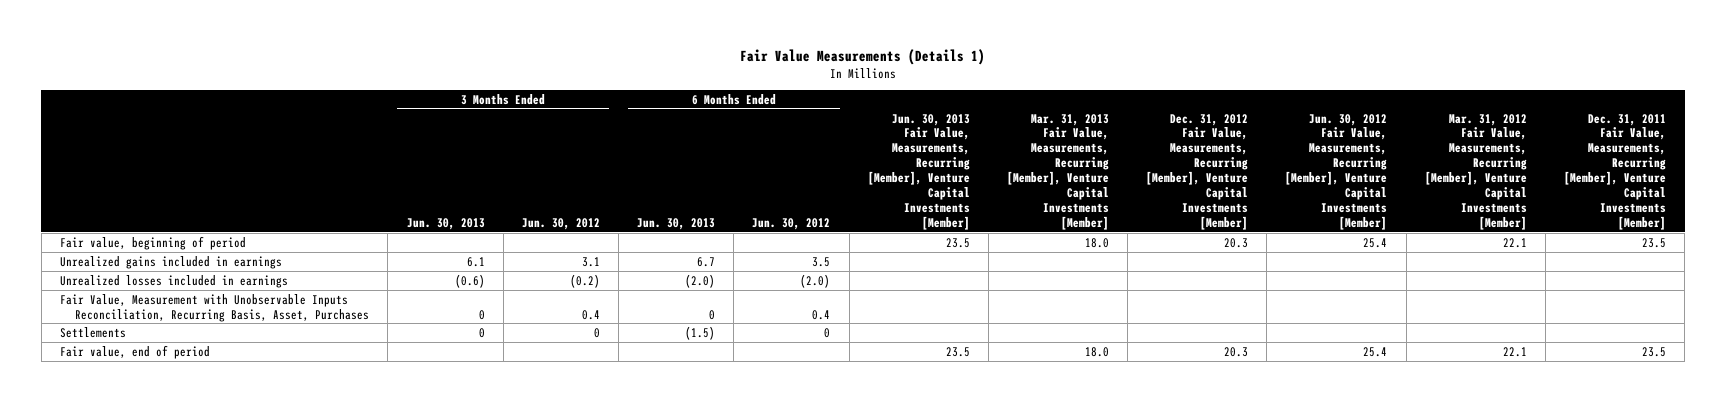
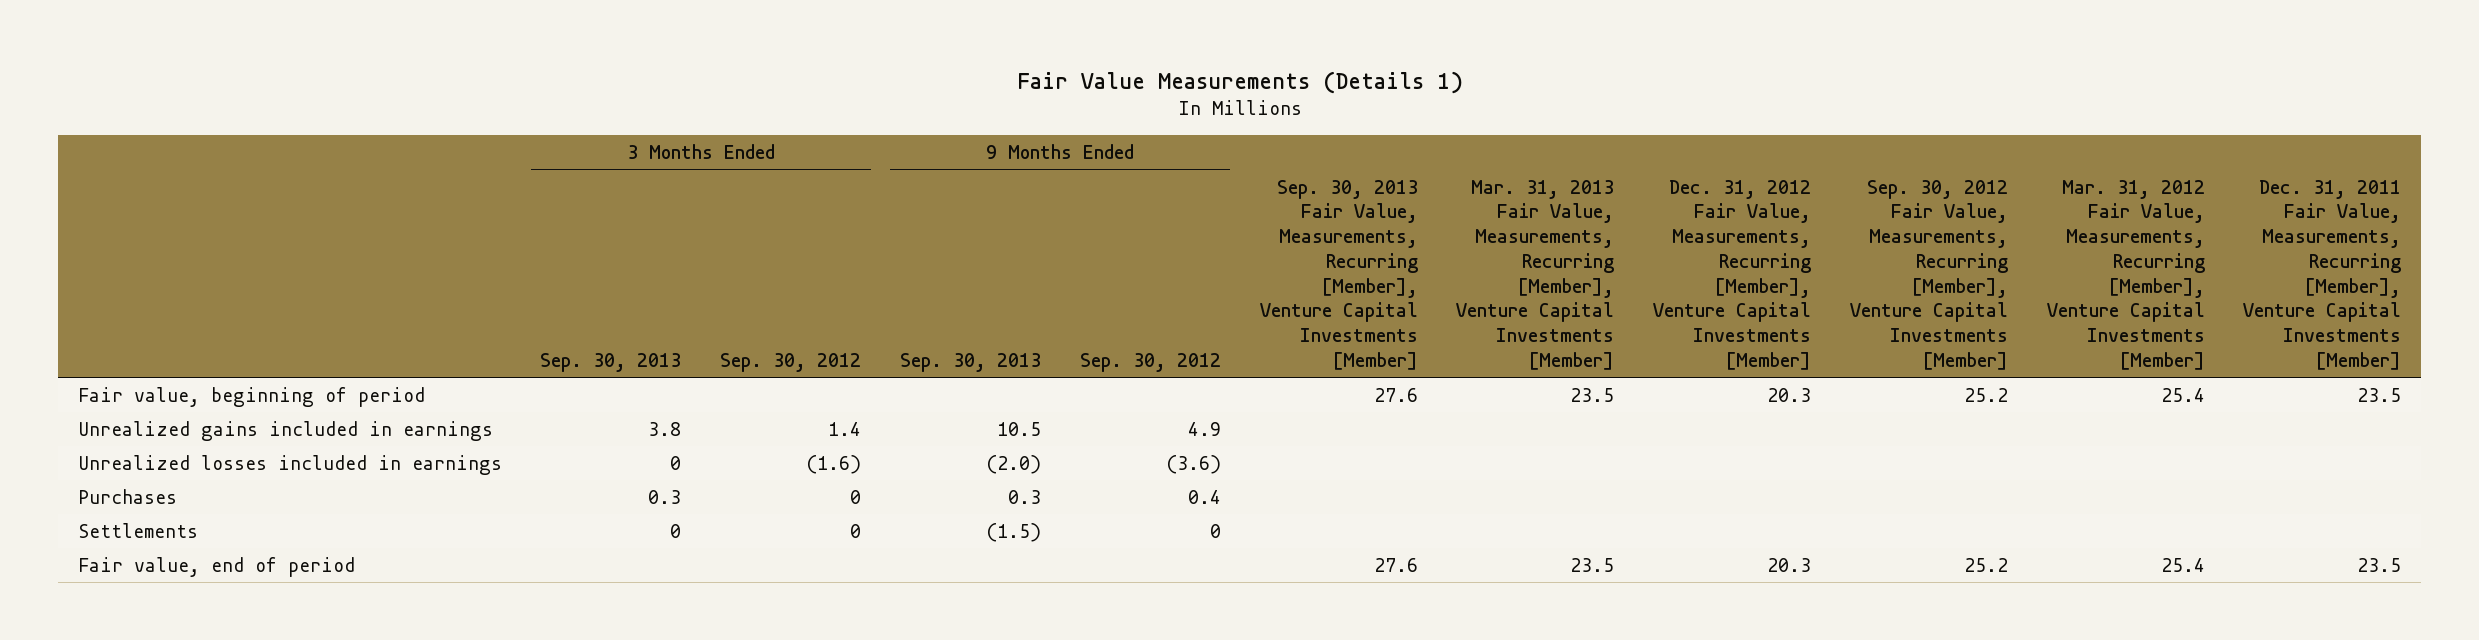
- | 3 Months Ended Jun. 30, 2013 | 3 Months Ended Jun. 30, 2012 | 6 Months Ended Jun. 30, 2013 | 6 Months Ended Jun. 30, 2012 | Jun. 30, 2013 Fair Value, Measurements, Recurring [Member], Venture Capital Investments [Member] | Mar. 31, 2013 Fair Value, Measurements, Recurring [Member], Venture Capital Investments [Member] | Dec. 31, 2012 Fair Value, Measurements, Recurring [Member], Venture Capital Investments [Member] | Jun. 30, 2012 Fair Value, Measurements, Recurring [Member], Venture Capital Investments [Member] | Mar. 31, 2012 Fair Value, Measurements, Recurring [Member], Venture Capital Investments [Member] | Dec. 31, 2011 Fair Value, Measurements, Recurring [Member], Venture Capital Investments [Member]
+ | 3 Months Ended Sep. 30, 2013 | 3 Months Ended Sep. 30, 2012 | 9 Months Ended Sep. 30, 2013 | 9 Months Ended Sep. 30, 2012 | Sep. 30, 2013 Fair Value, Measurements, Recurring [Member], Venture Capital Investments [Member] | Mar. 31, 2013 Fair Value, Measurements, Recurring [Member], Venture Capital Investments [Member] | Dec. 31, 2012 Fair Value, Measurements, Recurring [Member], Venture Capital Investments [Member] | Sep. 30, 2012 Fair Value, Measurements, Recurring [Member], Venture Capital Investments [Member] | Mar. 31, 2012 Fair Value, Measurements, Recurring [Member], Venture Capital Investments [Member] | Dec. 31, 2011 Fair Value, Measurements, Recurring [Member], Venture Capital Investments [Member]
- Fair value, beginning of period | | | | | 23.5 | 18.0 | 20.3 | 25.4 | 22.1 | 23.5
+ Fair value, beginning of period | | | | | 27.6 | 23.5 | 20.3 | 25.2 | 25.4 | 23.5
- Fair Value, Measurement with Unobservable Inputs Reconciliation, Recurring Basis, Asset, Purchases | 0 | 0.4 | 0 | 0.4 | | | | | |
+ Purchases | 0.3 | 0 | 0.3 | 0.4 | | | | | |
- Fair value, end of period | | | | | 23.5 | 18.0 | 20.3 | 25.4 | 22.1 | 23.5
+ Fair value, end of period | | | | | 27.6 | 23.5 | 20.3 | 25.2 | 25.4 | 23.5

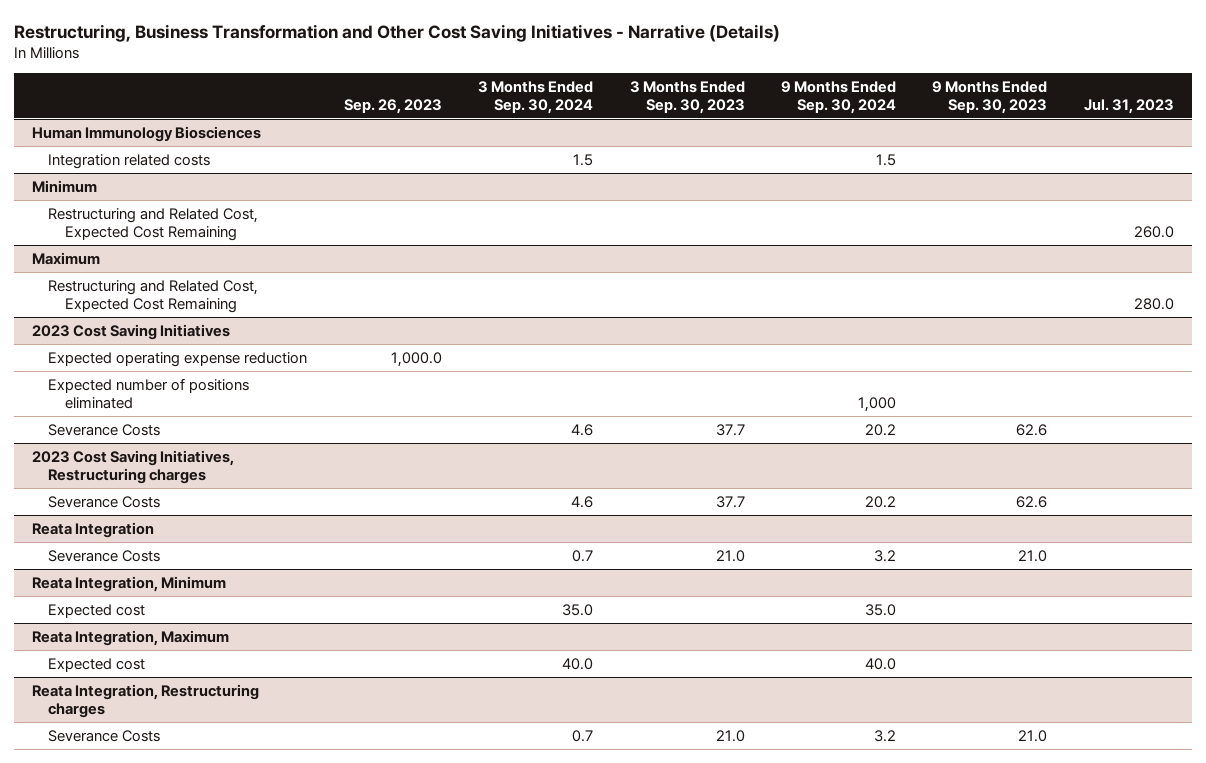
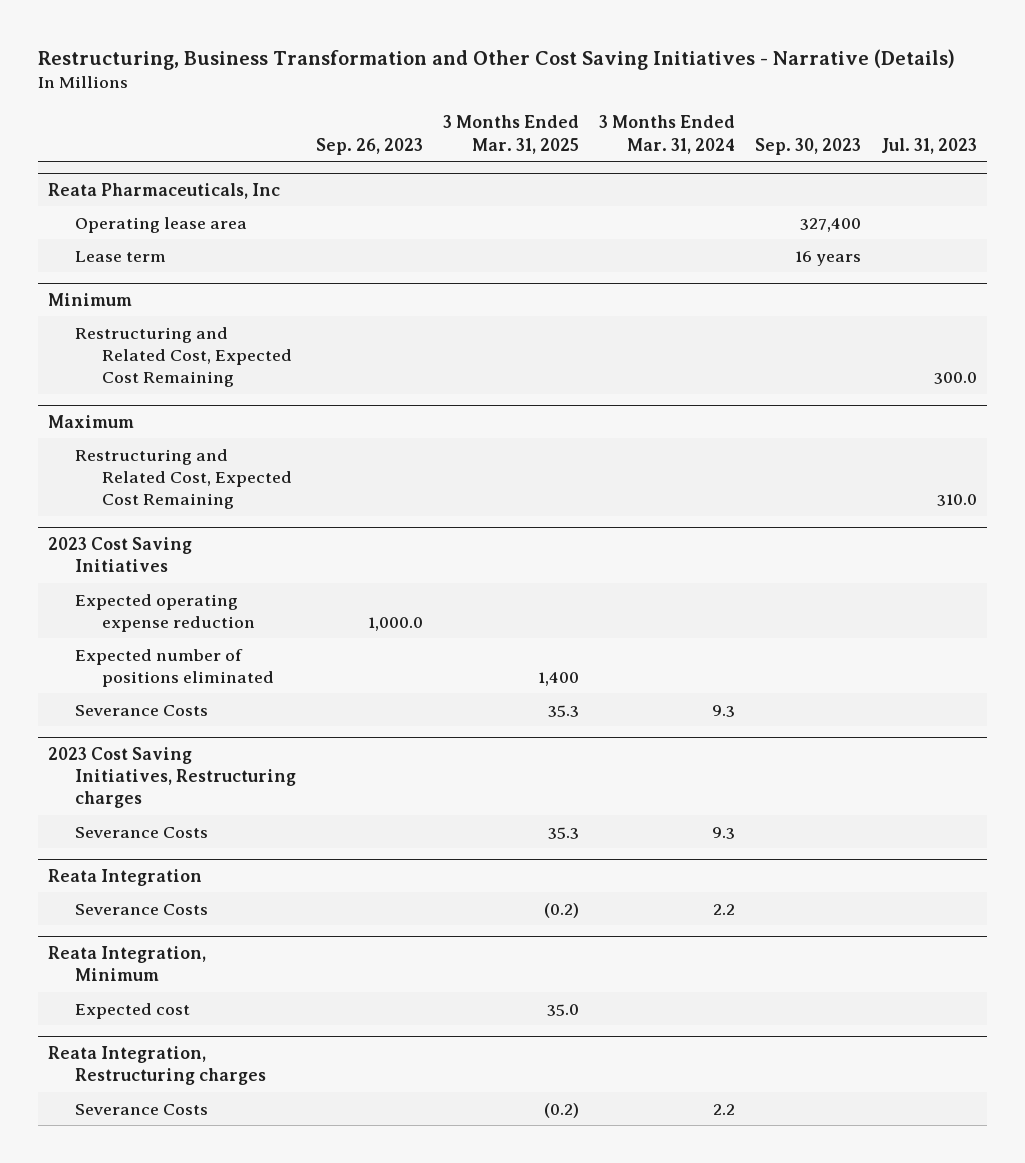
- | Sep. 26, 2023 | 3 Months Ended Sep. 30, 2024 | 3 Months Ended Sep. 30, 2023 | 9 Months Ended Sep. 30, 2024 | 9 Months Ended Sep. 30, 2023 | Jul. 31, 2023
+ | Sep. 26, 2023 | 3 Months Ended Mar. 31, 2025 | 3 Months Ended Mar. 31, 2024 | Sep. 30, 2023 | Jul. 31, 2023
- Human Immunology Biosciences
- Integration related costs | | 1.5 | | 1.5 | |
+ Reata Pharmaceuticals, Inc
+ Operating lease area | | | | 327,400 |
+ Lease term | | | | 16 years |
@ Minimum
- Restructuring and Related Cost, Expected Cost Remaining | | | | | | 260.0
+ Restructuring and Related Cost, Expected Cost Remaining | | | | | 300.0
@ Maximum
- Restructuring and Related Cost, Expected Cost Remaining | | | | | | 280.0
+ Restructuring and Related Cost, Expected Cost Remaining | | | | | 310.0
- Reata Integration, Maximum
- Expected cost | | 40.0 | | 40.0 | |

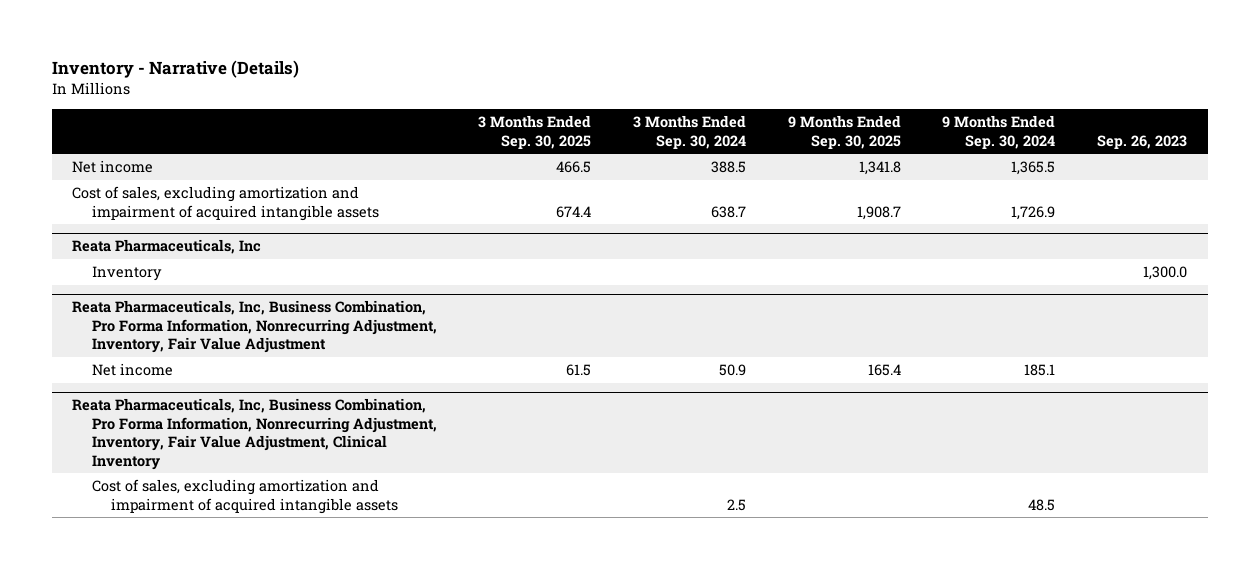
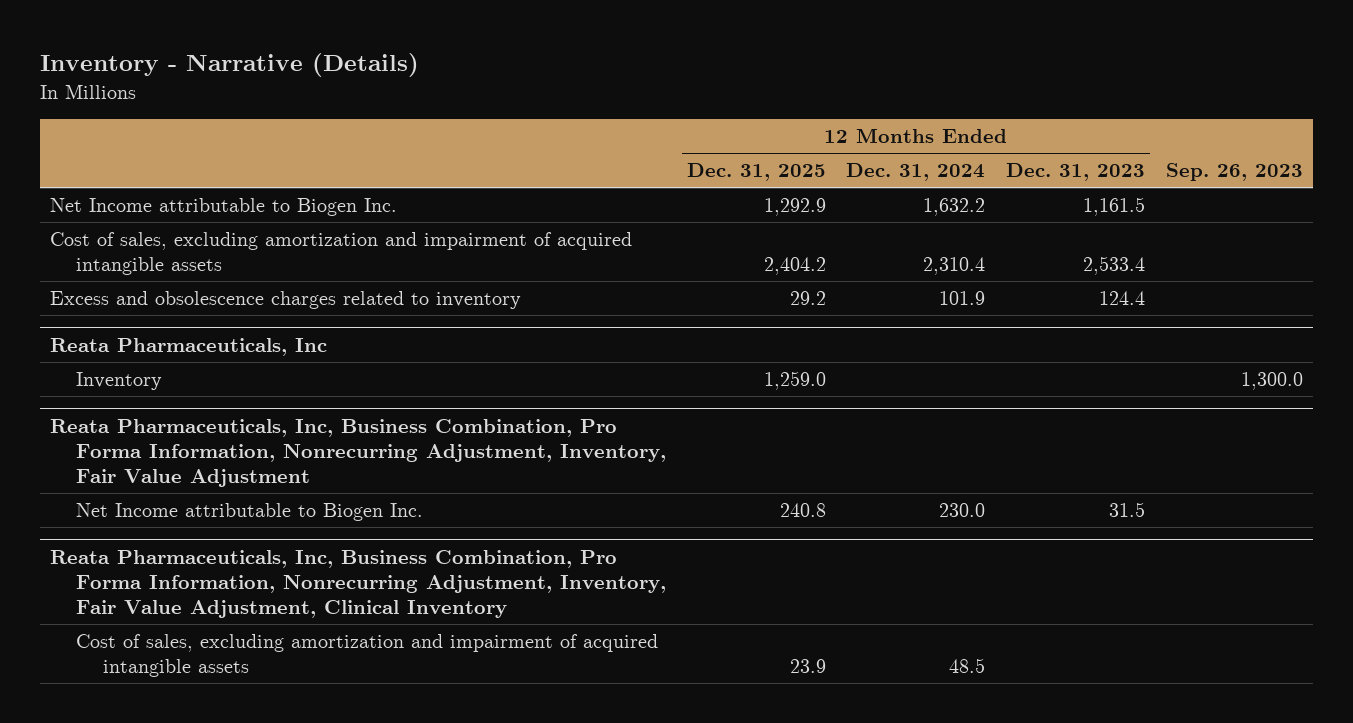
- | 3 Months Ended Sep. 30, 2025 | 3 Months Ended Sep. 30, 2024 | 9 Months Ended Sep. 30, 2025 | 9 Months Ended Sep. 30, 2024 | Sep. 26, 2023
+ | 12 Months Ended Dec. 31, 2025 | 12 Months Ended Dec. 31, 2024 | 12 Months Ended Dec. 31, 2023 | Sep. 26, 2023
- Net income | 466.5 | 388.5 | 1,341.8 | 1,365.5 |
+ Net Income attributable to Biogen Inc. | 1,292.9 | 1,632.2 | 1,161.5 |
+ Excess and obsolescence charges related to inventory | 29.2 | 101.9 | 124.4 |
@ Reata Pharmaceuticals, Inc, Business Combination, Pro Forma Information, Nonrecurring Adjustment, Inventory, Fair Value Adjustment
- Net income | 61.5 | 50.9 | 165.4 | 185.1 |
+ Net Income attributable to Biogen Inc. | 240.8 | 230.0 | 31.5 |

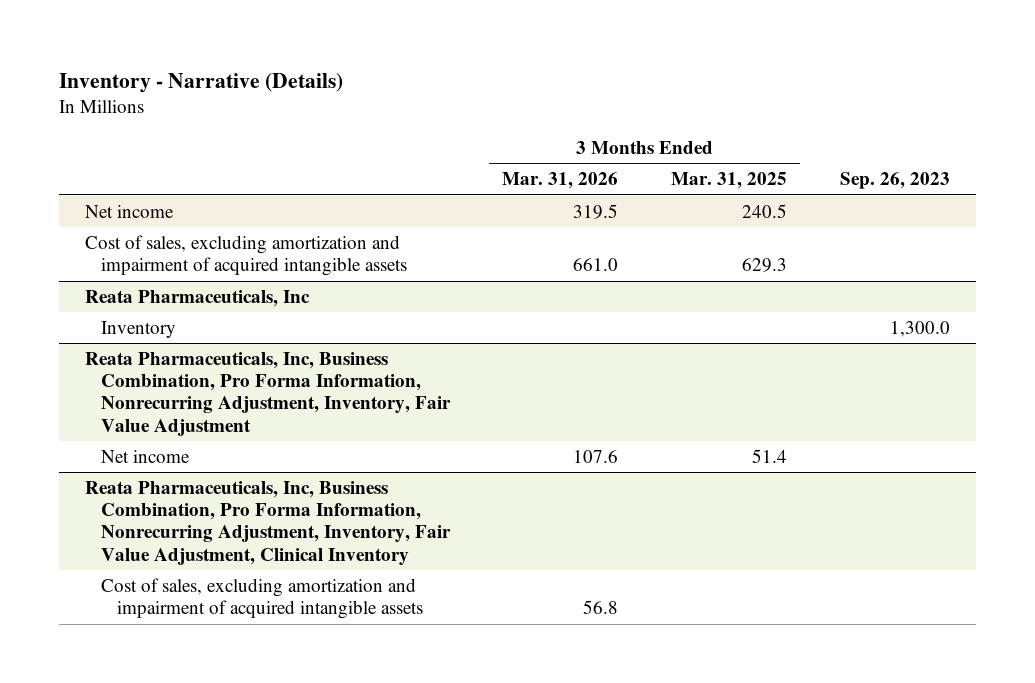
- | 12 Months Ended Dec. 31, 2025 | 12 Months Ended Dec. 31, 2024 | 12 Months Ended Dec. 31, 2023 | Sep. 26, 2023
+ | 3 Months Ended Mar. 31, 2026 | 3 Months Ended Mar. 31, 2025 | Sep. 26, 2023
- Net Income attributable to Biogen Inc. | 1,292.9 | 1,632.2 | 1,161.5 |
+ Net income | 319.5 | 240.5 |
- Excess and obsolescence charges related to inventory | 29.2 | 101.9 | 124.4 |
@ Reata Pharmaceuticals, Inc, Business Combination, Pro Forma Information, Nonrecurring Adjustment, Inventory, Fair Value Adjustment
- Net Income attributable to Biogen Inc. | 240.8 | 230.0 | 31.5 |
+ Net income | 107.6 | 51.4 |

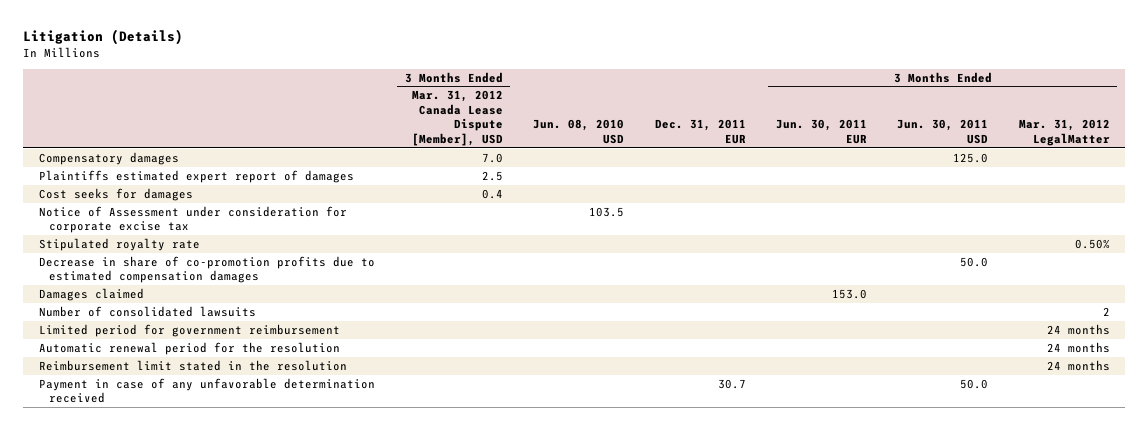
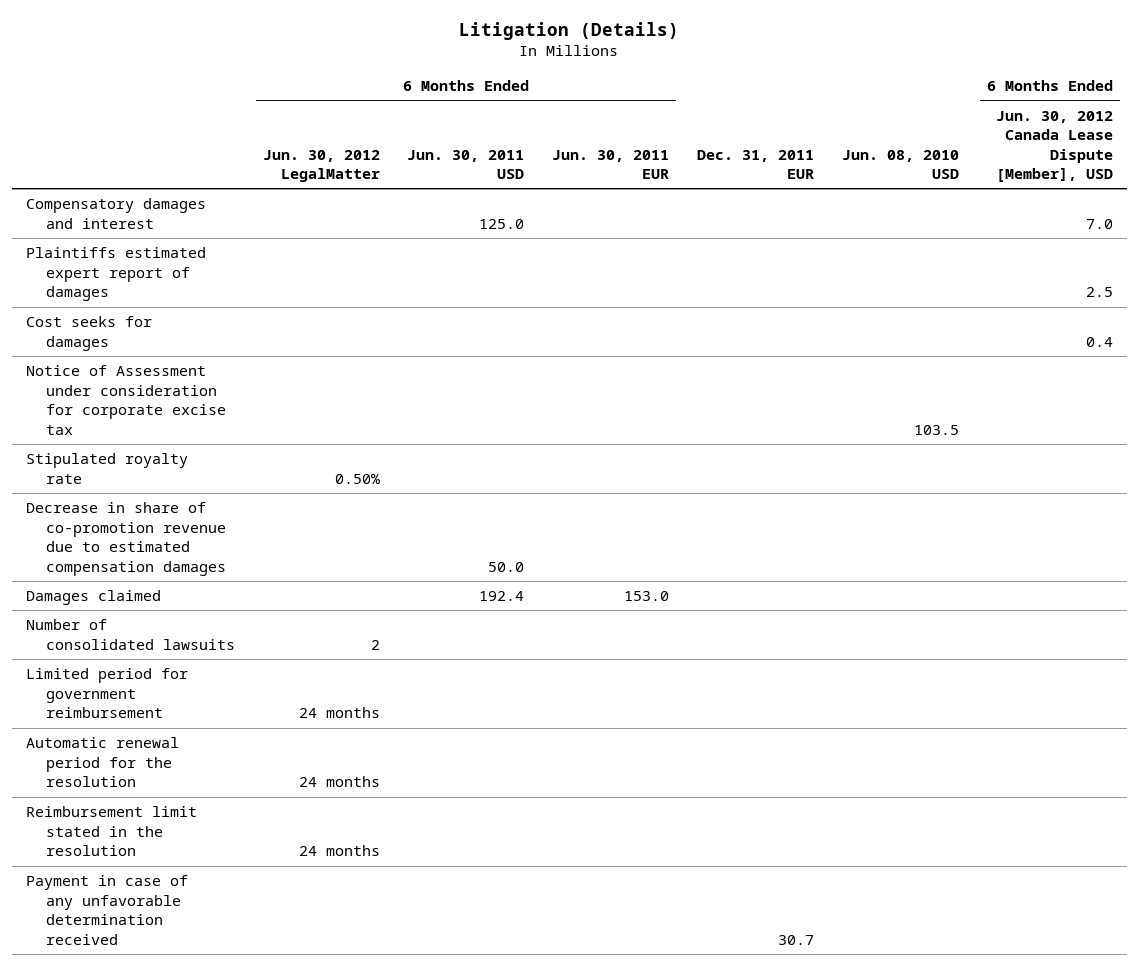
- | 3 Months Ended Mar. 31, 2012 Canada Lease Dispute [Member], USD | Jun. 08, 2010 USD | Dec. 31, 2011 EUR | 3 Months Ended Jun. 30, 2011 EUR | 3 Months Ended Jun. 30, 2011 USD | 3 Months Ended Mar. 31, 2012 LegalMatter
+ | 6 Months Ended Jun. 30, 2012 LegalMatter | 6 Months Ended Jun. 30, 2011 USD | 6 Months Ended Jun. 30, 2011 EUR | Dec. 31, 2011 EUR | Jun. 08, 2010 USD | 6 Months Ended Jun. 30, 2012 Canada Lease Dispute [Member], USD
- Compensatory damages | 7.0 | | | | 125.0 |
+ Compensatory damages and interest | | 125.0 | | | | 7.0
- Decrease in share of co-promotion profits due to estimated compensation damages | | | | | 50.0 |
+ Decrease in share of co-promotion revenue due to estimated compensation damages | | 50.0 | | | |

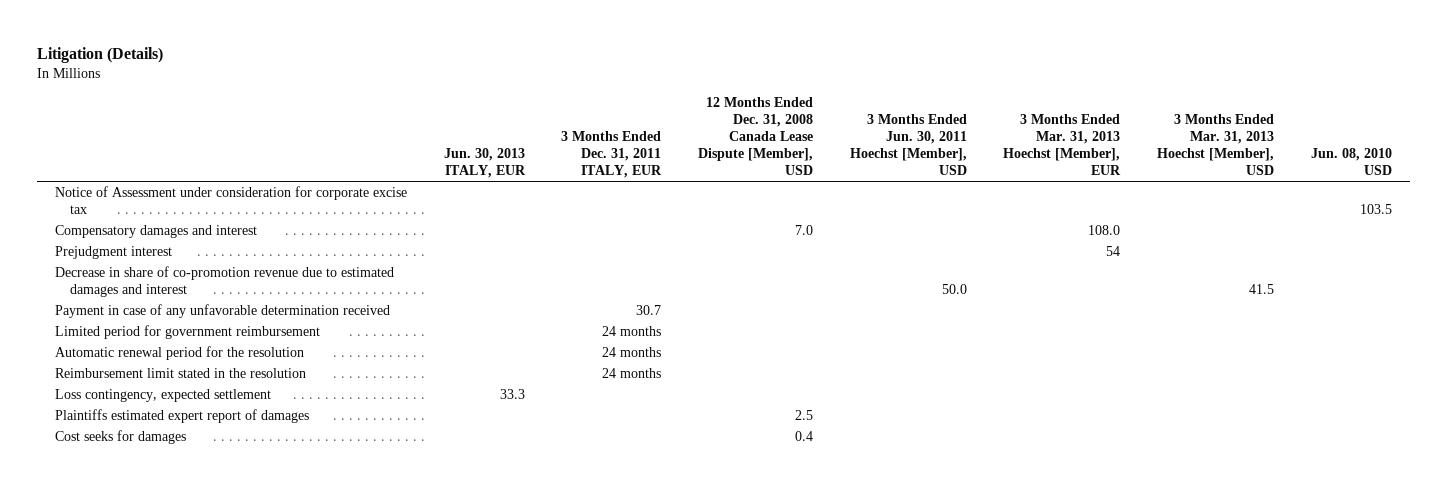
- | 6 Months Ended Jun. 30, 2012 LegalMatter | 6 Months Ended Jun. 30, 2011 USD | 6 Months Ended Jun. 30, 2011 EUR | Dec. 31, 2011 EUR | Jun. 08, 2010 USD | 6 Months Ended Jun. 30, 2012 Canada Lease Dispute [Member], USD
+ | Jun. 30, 2013 ITALY, EUR | 3 Months Ended Dec. 31, 2011 ITALY, EUR | 12 Months Ended Dec. 31, 2008 Canada Lease Dispute [Member], USD | 3 Months Ended Jun. 30, 2011 Hoechst [Member], USD | 3 Months Ended Mar. 31, 2013 Hoechst [Member], EUR | 3 Months Ended Mar. 31, 2013 Hoechst [Member], USD | Jun. 08, 2010 USD
- Stipulated royalty rate | 0.50% | | | | |
- Decrease in share of co-promotion revenue due to estimated compensation damages | | 50.0 | | | |
- Damages claimed | | 192.4 | 153.0 | | |
- Number of consolidated lawsuits | 2 | | | | |
moved down: Compensatory damages and interest | | | 7.0 | | 108.0 | |
+ Prejudgment interest | | | | | 54 | |
+ Decrease in share of co-promotion revenue due to estimated damages and interest | | | | 50.0 | | 41.5 |
moved up: Payment in case of any unfavorable determination received | | 30.7 | | | | |
+ Loss contingency, expected settlement | 33.3 | | | | | |
moved down: Plaintiffs estimated expert report of damages | | | 2.5 | | | |
moved down: Cost seeks for damages | | | 0.4 | | | |

